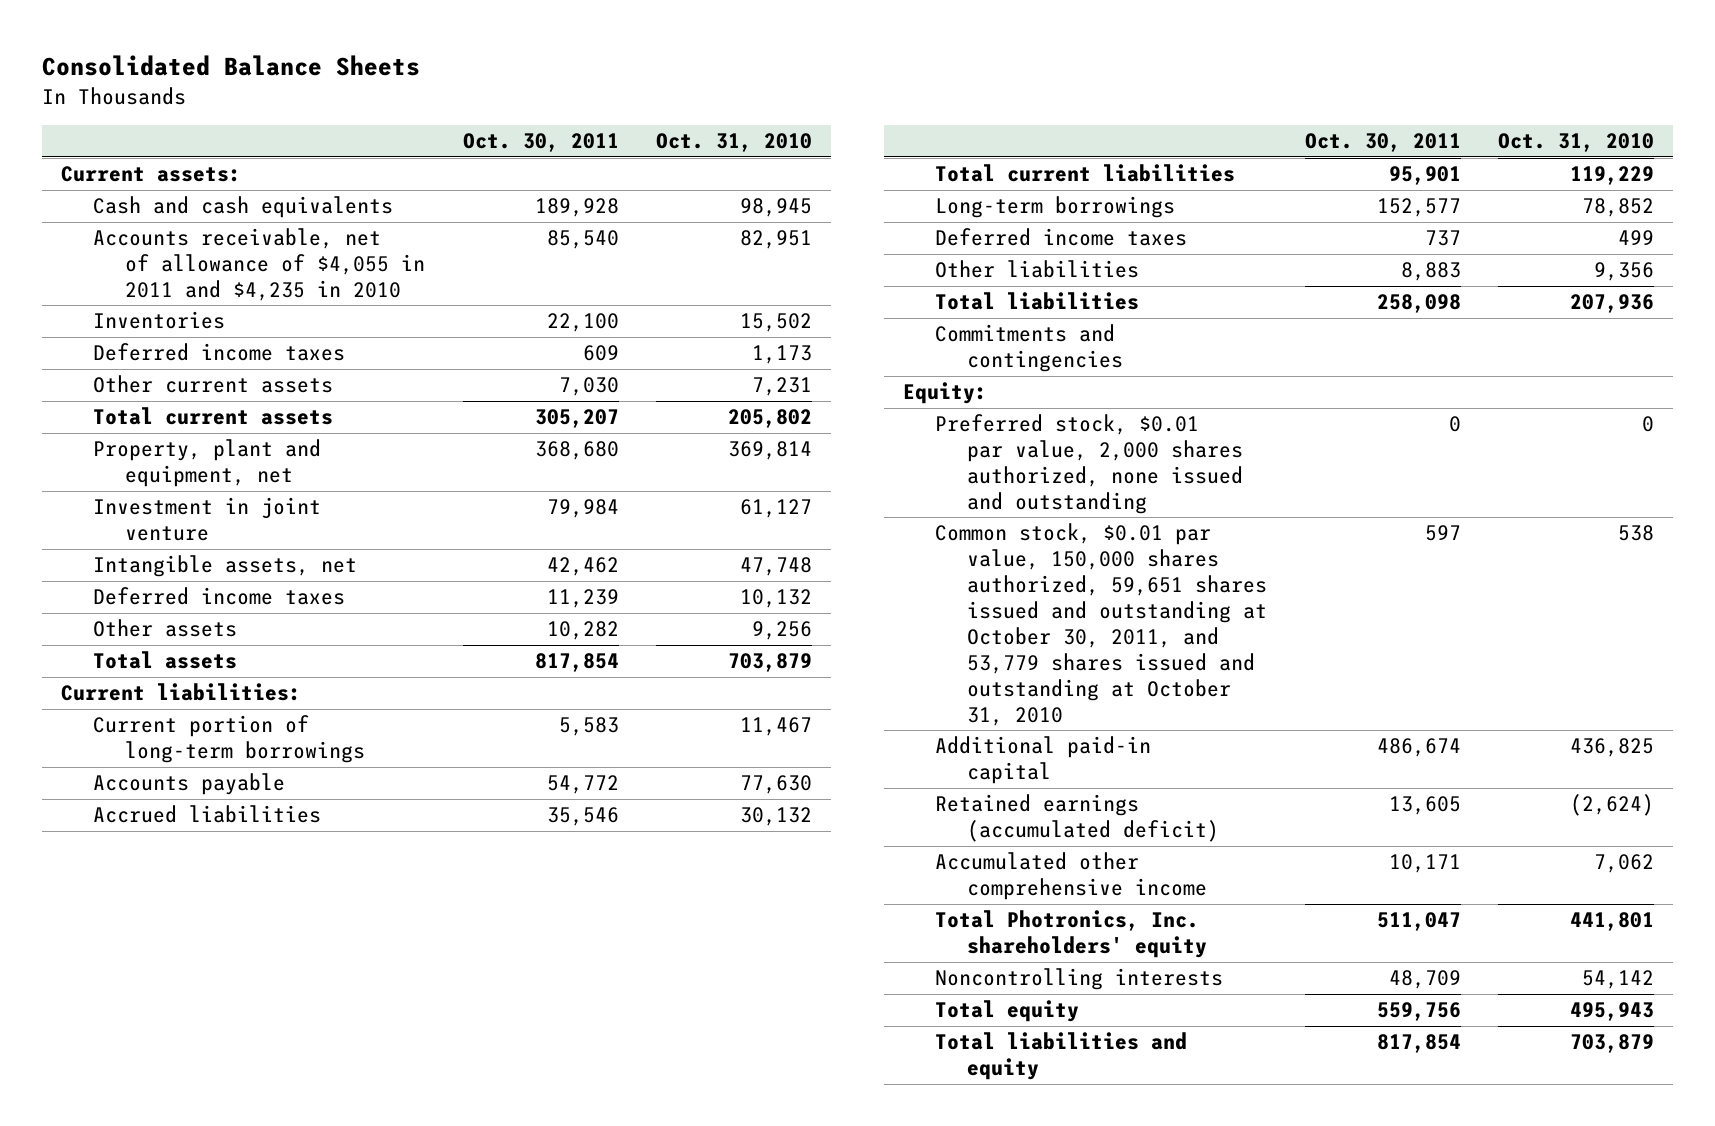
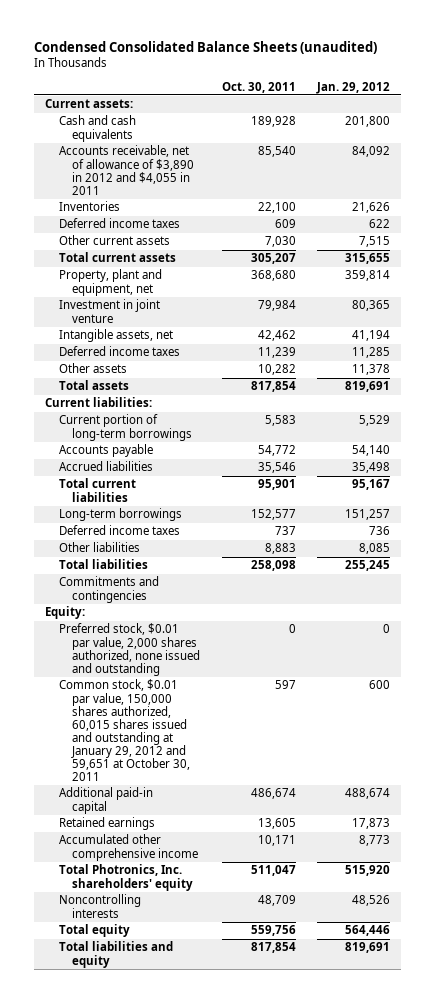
- Consolidated Balance Sheets
+ Condensed Consolidated Balance Sheets (unaudited)
- | Oct. 30, 2011 | Oct. 31, 2010
+ | Oct. 30, 2011 | Jan. 29, 2012
- Accounts receivable, net of allowance of $4,055 in 2011 and $4,235 in 2010 | 85,540 | 82,951
+ Accounts receivable, net of allowance of $3,890 in 2012 and $4,055 in 2011 | 85,540 | 84,092
- Common stock, $0.01 par value, 150,000 shares authorized, 59,651 shares issued and outstanding at October 30, 2011, and 53,779 shares issued and outstanding at October 31, 2010 | 597 | 538
+ Common stock, $0.01 par value, 150,000 shares authorized, 60,015 shares issued and outstanding at January 29, 2012 and 59,651 at October 30, 2011 | 597 | 600
- Retained earnings (accumulated deficit) | 13,605 | (2,624)
+ Retained earnings | 13,605 | 17,873

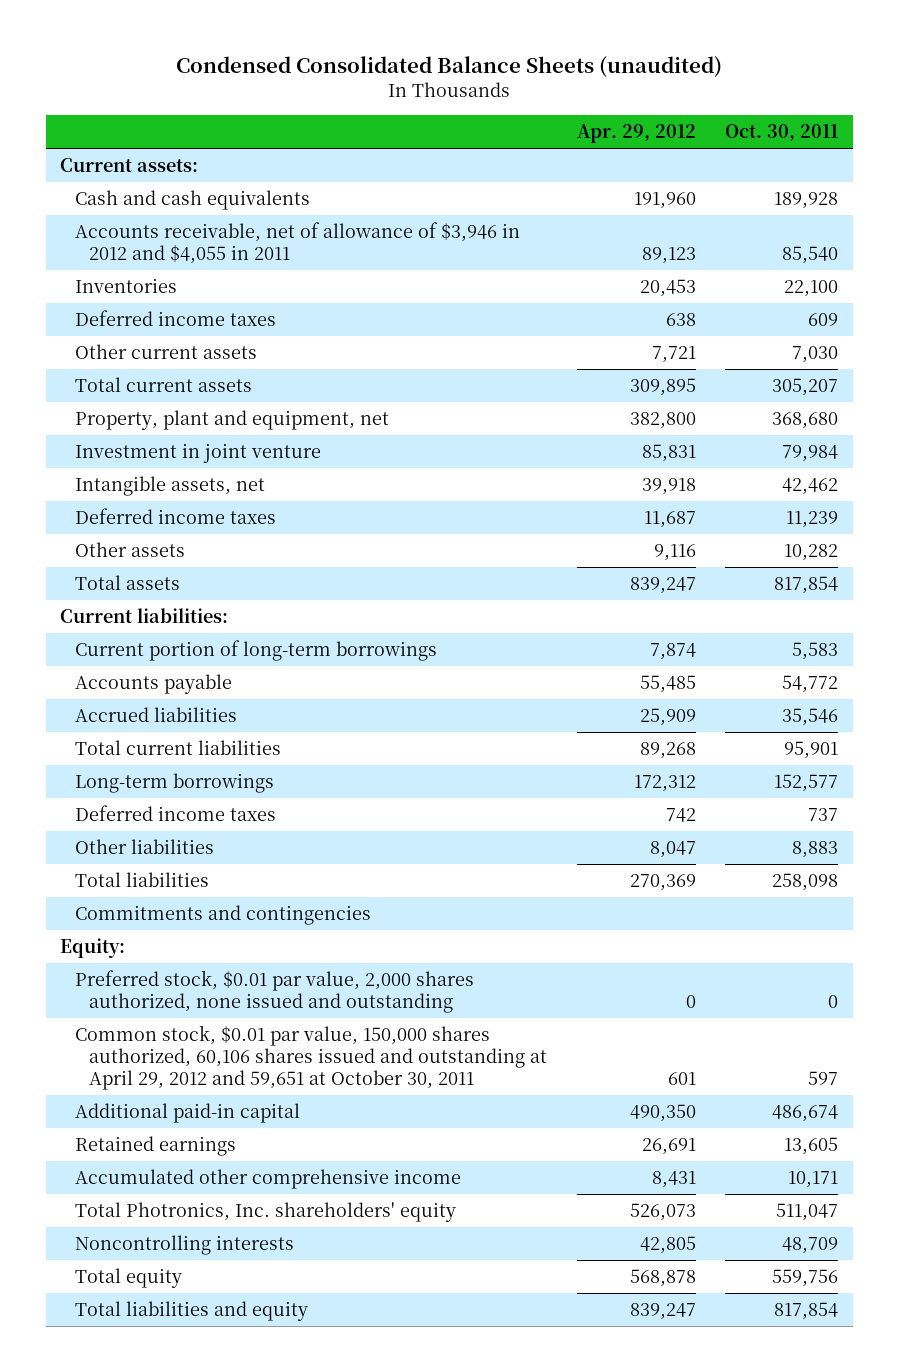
- | Oct. 30, 2011 | Jan. 29, 2012
+ | Apr. 29, 2012 | Oct. 30, 2011
- Accounts receivable, net of allowance of $3,890 in 2012 and $4,055 in 2011 | 85,540 | 84,092
+ Accounts receivable, net of allowance of $3,946 in 2012 and $4,055 in 2011 | 89,123 | 85,540
- Common stock, $0.01 par value, 150,000 shares authorized, 60,015 shares issued and outstanding at January 29, 2012 and 59,651 at October 30, 2011 | 597 | 600
+ Common stock, $0.01 par value, 150,000 shares authorized, 60,106 shares issued and outstanding at April 29, 2012 and 59,651 at October 30, 2011 | 601 | 597

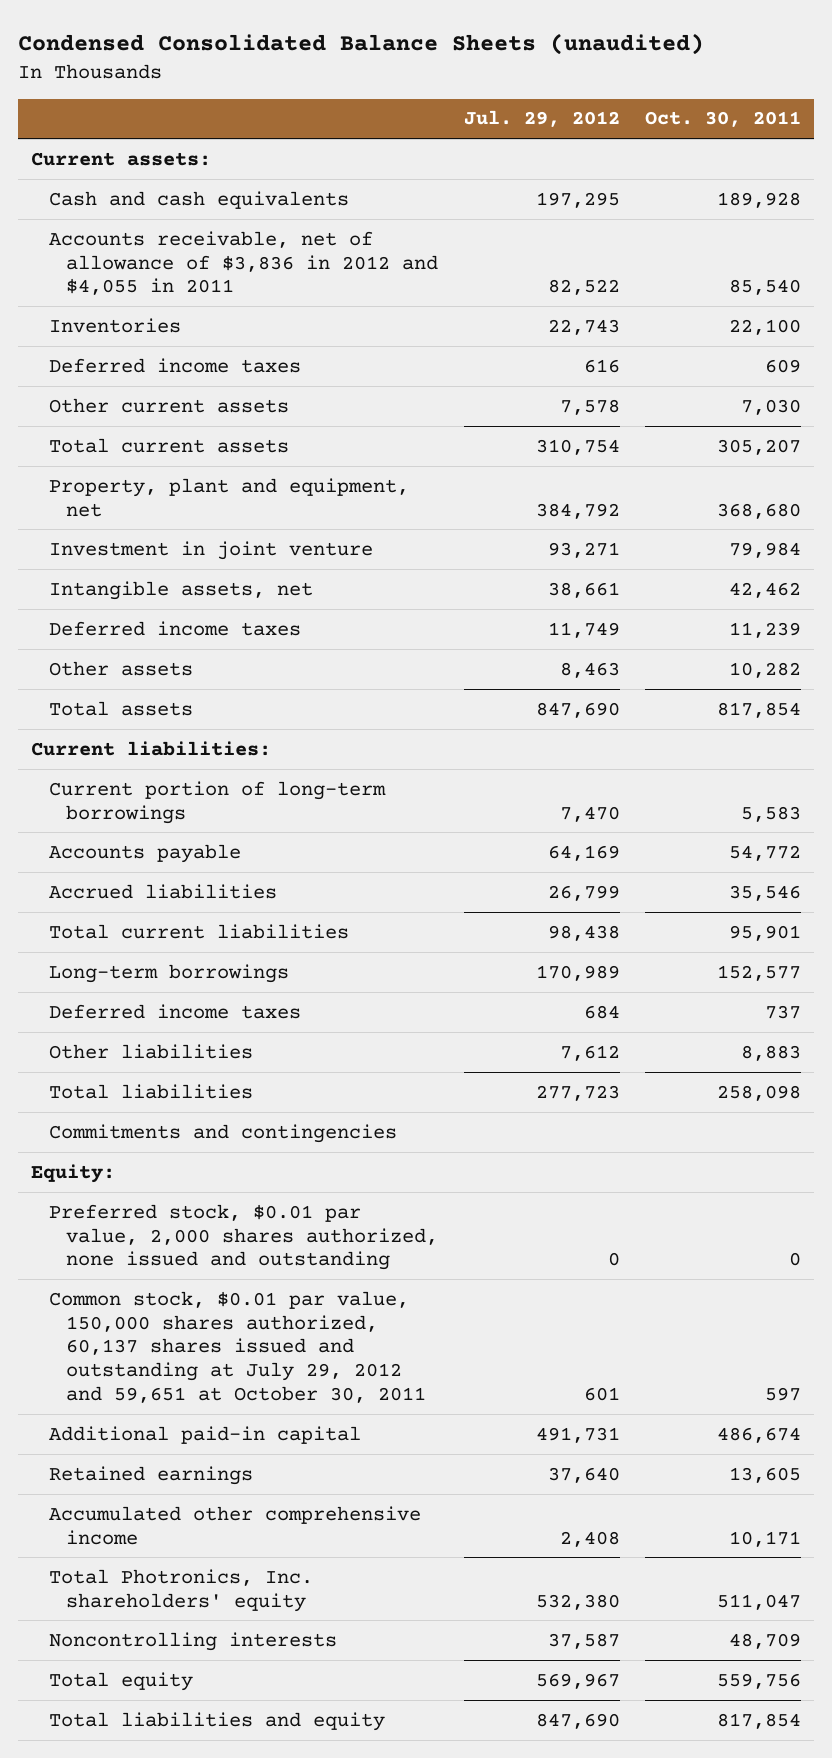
- | Apr. 29, 2012 | Oct. 30, 2011
+ | Jul. 29, 2012 | Oct. 30, 2011
- Accounts receivable, net of allowance of $3,946 in 2012 and $4,055 in 2011 | 89,123 | 85,540
+ Accounts receivable, net of allowance of $3,836 in 2012 and $4,055 in 2011 | 82,522 | 85,540
- Common stock, $0.01 par value, 150,000 shares authorized, 60,106 shares issued and outstanding at April 29, 2012 and 59,651 at October 30, 2011 | 601 | 597
+ Common stock, $0.01 par value, 150,000 shares authorized, 60,137 shares issued and outstanding at July 29, 2012 and 59,651 at October 30, 2011 | 601 | 597

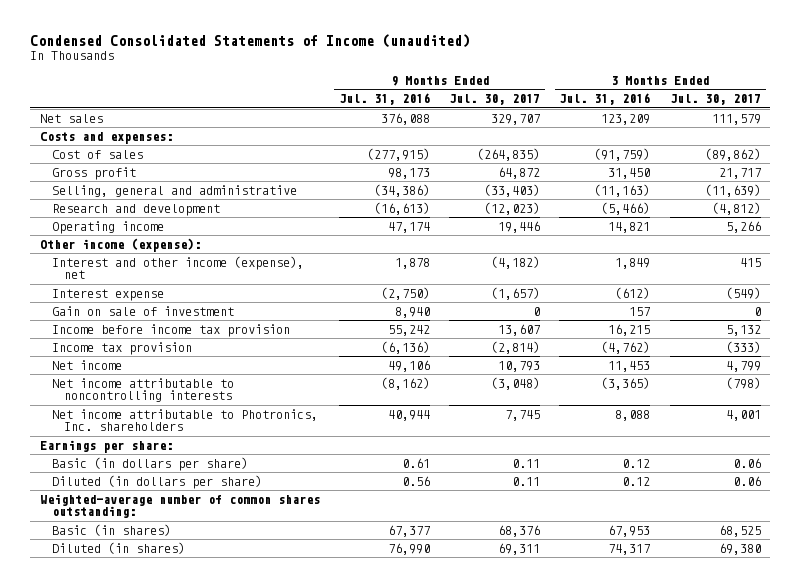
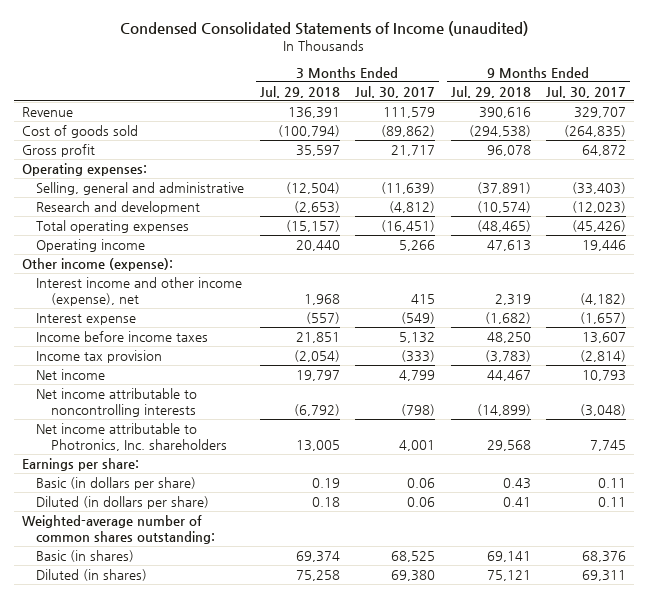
- | 9 Months Ended Jul. 31, 2016 | 9 Months Ended Jul. 30, 2017 | 3 Months Ended Jul. 31, 2016 | 3 Months Ended Jul. 30, 2017
+ | 3 Months Ended Jul. 29, 2018 | 3 Months Ended Jul. 30, 2017 | 9 Months Ended Jul. 29, 2018 | 9 Months Ended Jul. 30, 2017
- Net sales | 376,088 | 329,707 | 123,209 | 111,579
- Costs and expenses:
- Cost of sales | (277,915) | (264,835) | (91,759) | (89,862)
+ Revenue | 136,391 | 111,579 | 390,616 | 329,707
+ Cost of goods sold | (100,794) | (89,862) | (294,538) | (264,835)
+ Operating expenses:
+ Total operating expenses | (15,157) | (16,451) | (48,465) | (45,426)
- Interest and other income (expense), net | 1,878 | (4,182) | 1,849 | 415
+ Interest income and other income (expense), net | 1,968 | 415 | 2,319 | (4,182)
- Gain on sale of investment | 8,940 | 0 | 157 | 0
- Income before income tax provision | 55,242 | 13,607 | 16,215 | 5,132
+ Income before income taxes | 21,851 | 5,132 | 48,250 | 13,607

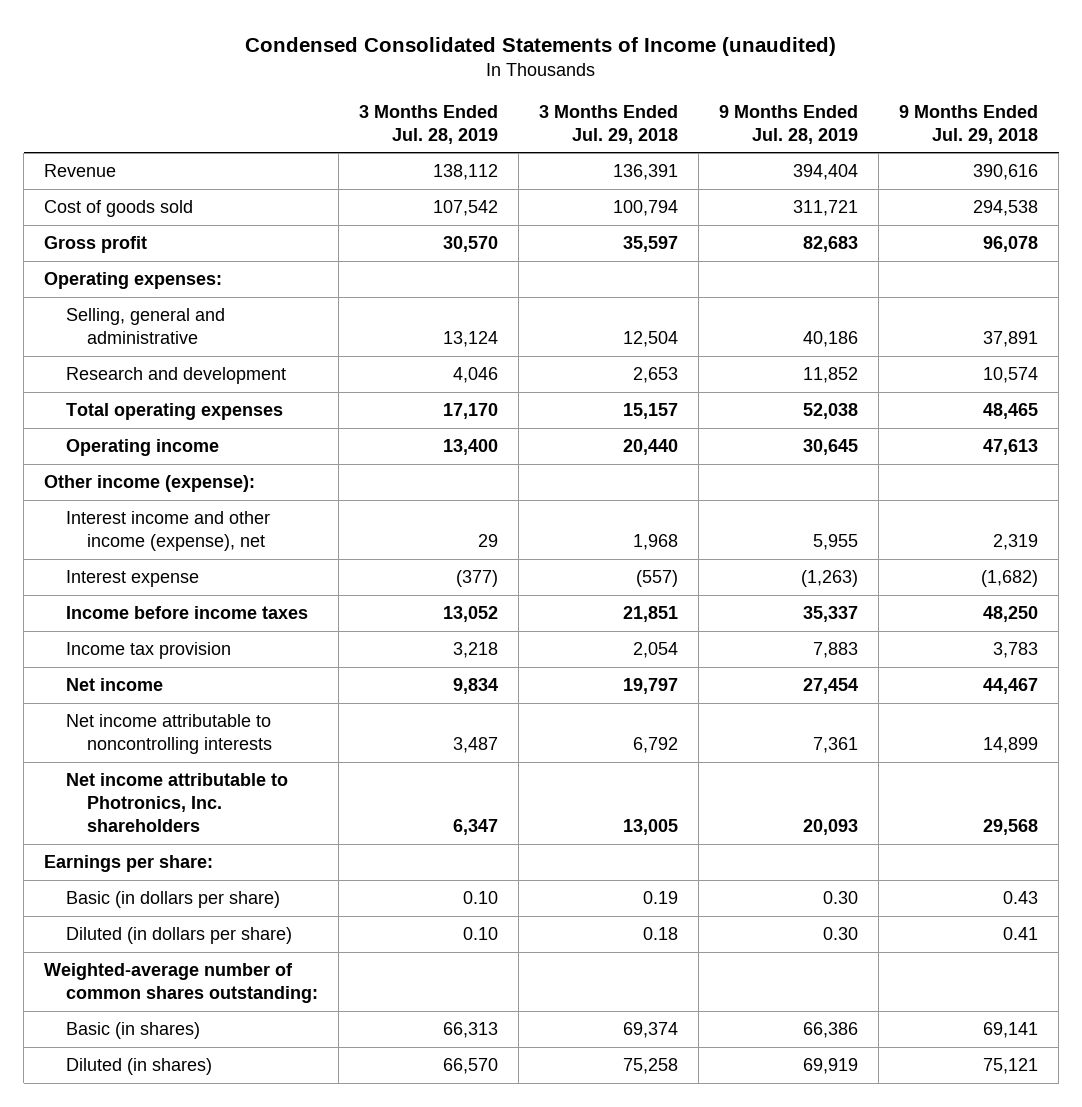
- | 3 Months Ended Jul. 29, 2018 | 3 Months Ended Jul. 30, 2017 | 9 Months Ended Jul. 29, 2018 | 9 Months Ended Jul. 30, 2017
+ | 3 Months Ended Jul. 28, 2019 | 3 Months Ended Jul. 29, 2018 | 9 Months Ended Jul. 28, 2019 | 9 Months Ended Jul. 29, 2018
- Cost of goods sold | (100,794) | (89,862) | (294,538) | (264,835)
+ Cost of goods sold | 107,542 | 100,794 | 311,721 | 294,538
- Selling, general and administrative | (12,504) | (11,639) | (37,891) | (33,403)
- Research and development | (2,653) | (4,812) | (10,574) | (12,023)
- Total operating expenses | (15,157) | (16,451) | (48,465) | (45,426)
+ Selling, general and administrative | 13,124 | 12,504 | 40,186 | 37,891
+ Research and development | 4,046 | 2,653 | 11,852 | 10,574
+ Total operating expenses | 17,170 | 15,157 | 52,038 | 48,465
- Income tax provision | (2,054) | (333) | (3,783) | (2,814)
+ Income tax provision | 3,218 | 2,054 | 7,883 | 3,783
- Net income attributable to noncontrolling interests | (6,792) | (798) | (14,899) | (3,048)
+ Net income attributable to noncontrolling interests | 3,487 | 6,792 | 7,361 | 14,899

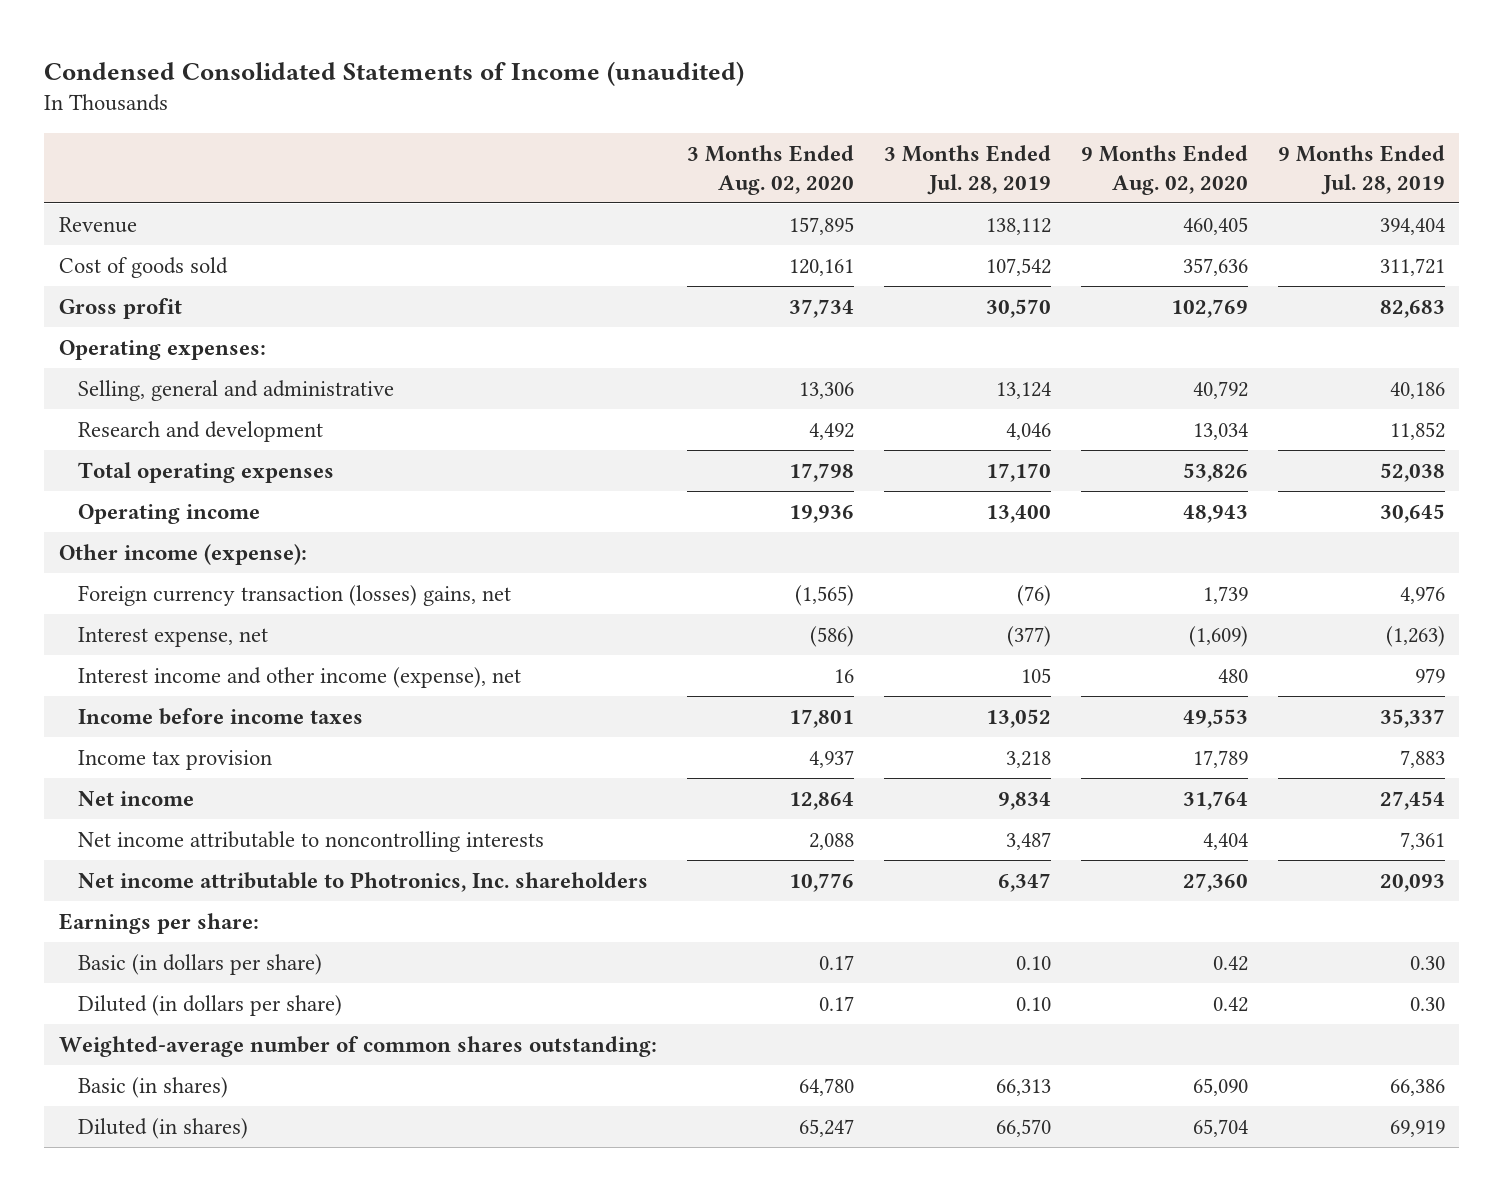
- | 3 Months Ended Jul. 28, 2019 | 3 Months Ended Jul. 29, 2018 | 9 Months Ended Jul. 28, 2019 | 9 Months Ended Jul. 29, 2018
+ | 3 Months Ended Aug. 02, 2020 | 3 Months Ended Jul. 28, 2019 | 9 Months Ended Aug. 02, 2020 | 9 Months Ended Jul. 28, 2019
- Interest income and other income (expense), net | 29 | 1,968 | 5,955 | 2,319
- Interest expense | (377) | (557) | (1,263) | (1,682)
+ Foreign currency transaction (losses) gains, net | (1,565) | (76) | 1,739 | 4,976
+ Interest expense, net | (586) | (377) | (1,609) | (1,263)
+ Interest income and other income (expense), net | 16 | 105 | 480 | 979

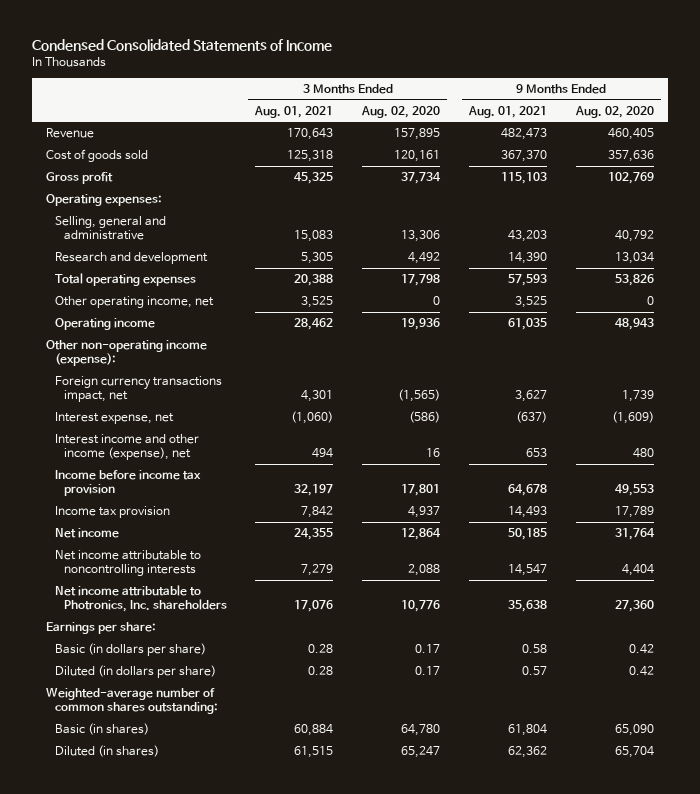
- Condensed Consolidated Statements of Income (unaudited)
+ Condensed Consolidated Statements of Income
- | 3 Months Ended Aug. 02, 2020 | 3 Months Ended Jul. 28, 2019 | 9 Months Ended Aug. 02, 2020 | 9 Months Ended Jul. 28, 2019
+ | 3 Months Ended Aug. 01, 2021 | 3 Months Ended Aug. 02, 2020 | 9 Months Ended Aug. 01, 2021 | 9 Months Ended Aug. 02, 2020
+ Other operating income, net | 3,525 | 0 | 3,525 | 0
- Other income (expense):
- Foreign currency transaction (losses) gains, net | (1,565) | (76) | 1,739 | 4,976
+ Other non-operating income (expense):
+ Foreign currency transactions impact, net | 4,301 | (1,565) | 3,627 | 1,739
- Income before income taxes | 17,801 | 13,052 | 49,553 | 35,337
+ Income before income tax provision | 32,197 | 17,801 | 64,678 | 49,553

